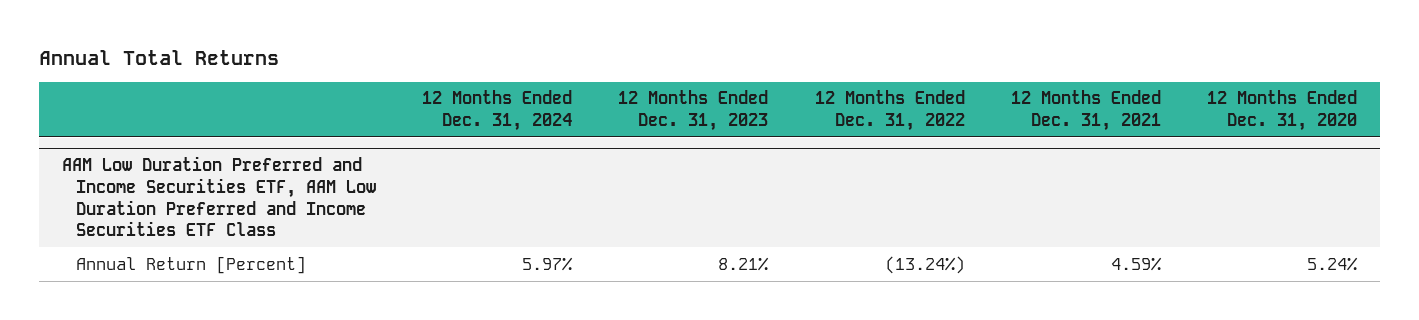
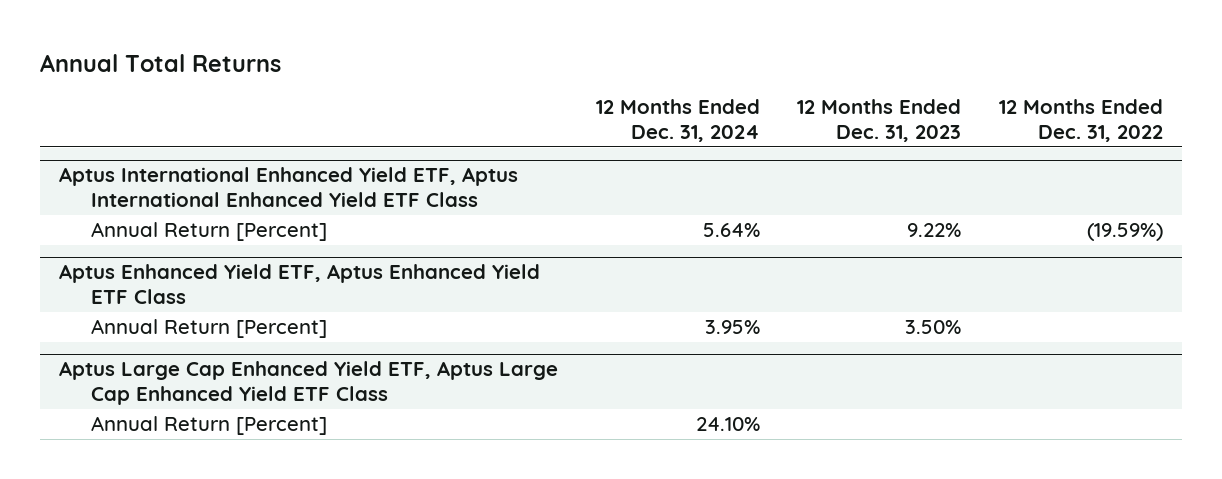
- | 12 Months Ended Dec. 31, 2024 | 12 Months Ended Dec. 31, 2023 | 12 Months Ended Dec. 31, 2022 | 12 Months Ended Dec. 31, 2021 | 12 Months Ended Dec. 31, 2020
+ | 12 Months Ended Dec. 31, 2024 | 12 Months Ended Dec. 31, 2023 | 12 Months Ended Dec. 31, 2022
- AAM Low Duration Preferred and Income Securities ETF, AAM Low Duration Preferred and Income Securities ETF Class
- Annual Return [Percent] | 5.97% | 8.21% | (13.24%) | 4.59% | 5.24%
+ Aptus International Enhanced Yield ETF, Aptus International Enhanced Yield ETF Class
+ Annual Return [Percent] | 5.64% | 9.22% | (19.59%)
+ Aptus Enhanced Yield ETF, Aptus Enhanced Yield ETF Class
+ Annual Return [Percent] | 3.95% | 3.50% |
+ Aptus Large Cap Enhanced Yield ETF, Aptus Large Cap Enhanced Yield ETF Class
+ Annual Return [Percent] | 24.10% | |

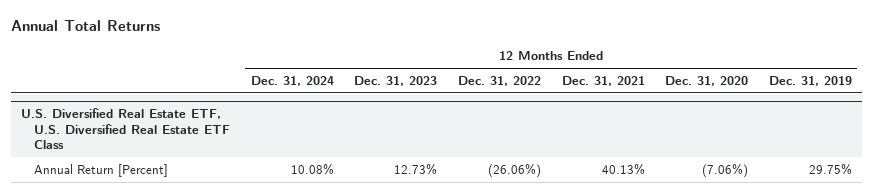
- | 12 Months Ended Dec. 31, 2024 | 12 Months Ended Dec. 31, 2023 | 12 Months Ended Dec. 31, 2022
+ | 12 Months Ended Dec. 31, 2024 | 12 Months Ended Dec. 31, 2023 | 12 Months Ended Dec. 31, 2022 | 12 Months Ended Dec. 31, 2021 | 12 Months Ended Dec. 31, 2020 | 12 Months Ended Dec. 31, 2019
- Aptus International Enhanced Yield ETF, Aptus International Enhanced Yield ETF Class
- Annual Return [Percent] | 5.64% | 9.22% | (19.59%)
- Aptus Enhanced Yield ETF, Aptus Enhanced Yield ETF Class
- Annual Return [Percent] | 3.95% | 3.50% |
- Aptus Large Cap Enhanced Yield ETF, Aptus Large Cap Enhanced Yield ETF Class
- Annual Return [Percent] | 24.10% | |
+ U.S. Diversified Real Estate ETF, U.S. Diversified Real Estate ETF Class
+ Annual Return [Percent] | 10.08% | 12.73% | (26.06%) | 40.13% | (7.06%) | 29.75%

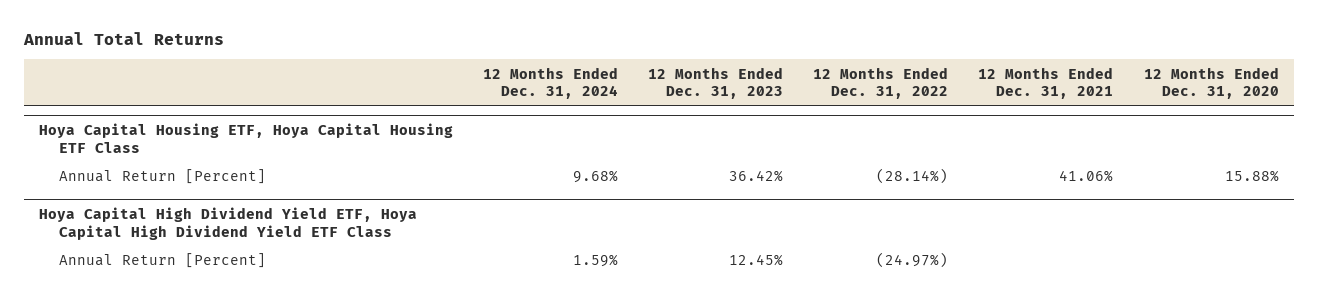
- | 12 Months Ended Dec. 31, 2024 | 12 Months Ended Dec. 31, 2023 | 12 Months Ended Dec. 31, 2022 | 12 Months Ended Dec. 31, 2021 | 12 Months Ended Dec. 31, 2020 | 12 Months Ended Dec. 31, 2019
+ | 12 Months Ended Dec. 31, 2024 | 12 Months Ended Dec. 31, 2023 | 12 Months Ended Dec. 31, 2022 | 12 Months Ended Dec. 31, 2021 | 12 Months Ended Dec. 31, 2020
- U.S. Diversified Real Estate ETF, U.S. Diversified Real Estate ETF Class
- Annual Return [Percent] | 10.08% | 12.73% | (26.06%) | 40.13% | (7.06%) | 29.75%
+ Hoya Capital Housing ETF, Hoya Capital Housing ETF Class
+ Annual Return [Percent] | 9.68% | 36.42% | (28.14%) | 41.06% | 15.88%
+ Hoya Capital High Dividend Yield ETF, Hoya Capital High Dividend Yield ETF Class
+ Annual Return [Percent] | 1.59% | 12.45% | (24.97%) | |

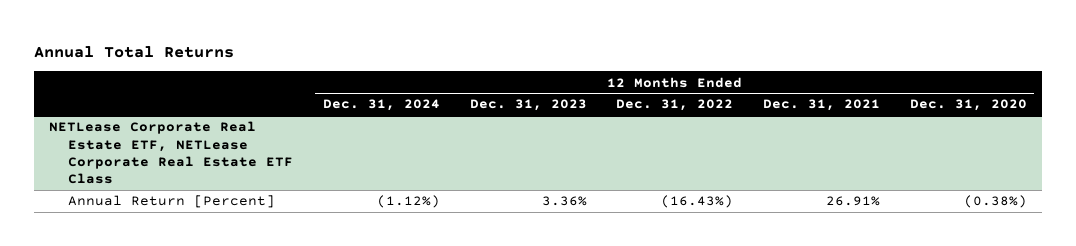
- Hoya Capital Housing ETF, Hoya Capital Housing ETF Class
- Annual Return [Percent] | 9.68% | 36.42% | (28.14%) | 41.06% | 15.88%
- Hoya Capital High Dividend Yield ETF, Hoya Capital High Dividend Yield ETF Class
- Annual Return [Percent] | 1.59% | 12.45% | (24.97%) | |
+ NETLease Corporate Real Estate ETF, NETLease Corporate Real Estate ETF Class
+ Annual Return [Percent] | (1.12%) | 3.36% | (16.43%) | 26.91% | (0.38%)

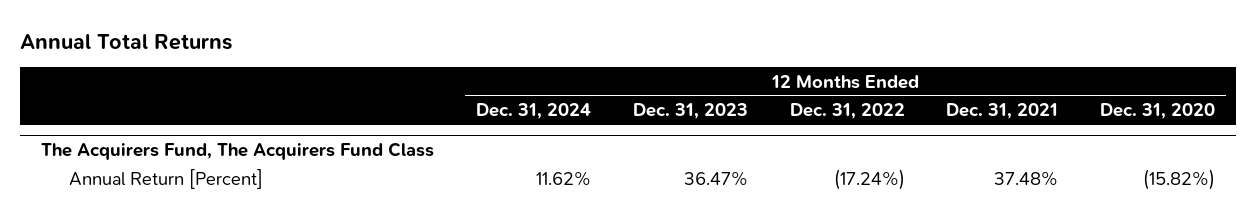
- NETLease Corporate Real Estate ETF, NETLease Corporate Real Estate ETF Class
- Annual Return [Percent] | (1.12%) | 3.36% | (16.43%) | 26.91% | (0.38%)
+ The Acquirers Fund, The Acquirers Fund Class
+ Annual Return [Percent] | 11.62% | 36.47% | (17.24%) | 37.48% | (15.82%)

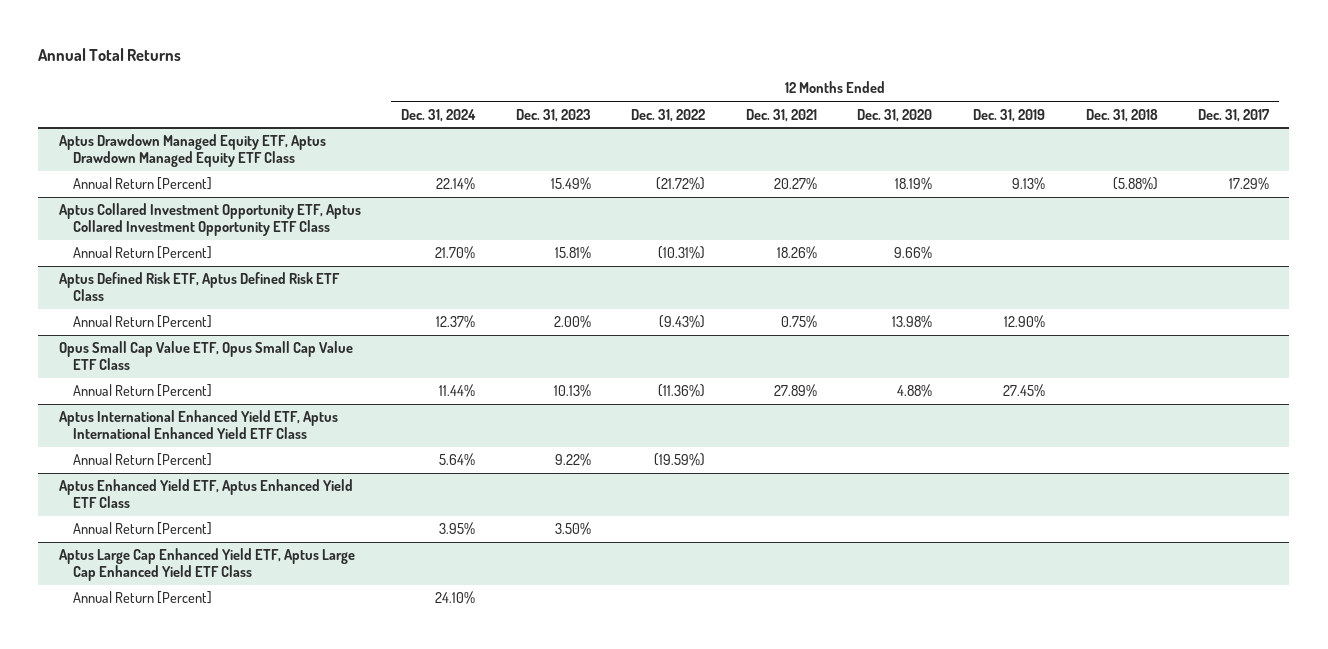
- | 12 Months Ended Dec. 31, 2024 | 12 Months Ended Dec. 31, 2023 | 12 Months Ended Dec. 31, 2022 | 12 Months Ended Dec. 31, 2021 | 12 Months Ended Dec. 31, 2020
+ | 12 Months Ended Dec. 31, 2024 | 12 Months Ended Dec. 31, 2023 | 12 Months Ended Dec. 31, 2022 | 12 Months Ended Dec. 31, 2021 | 12 Months Ended Dec. 31, 2020 | 12 Months Ended Dec. 31, 2019 | 12 Months Ended Dec. 31, 2018 | 12 Months Ended Dec. 31, 2017
- The Acquirers Fund, The Acquirers Fund Class
- Annual Return [Percent] | 11.62% | 36.47% | (17.24%) | 37.48% | (15.82%)
+ Aptus Drawdown Managed Equity ETF, Aptus Drawdown Managed Equity ETF Class
+ Annual Return [Percent] | 22.14% | 15.49% | (21.72%) | 20.27% | 18.19% | 9.13% | (5.88%) | 17.29%
+ Aptus Collared Investment Opportunity ETF, Aptus Collared Investment Opportunity ETF Class
+ Annual Return [Percent] | 21.70% | 15.81% | (10.31%) | 18.26% | 9.66% | | |
+ Aptus Defined Risk ETF, Aptus Defined Risk ETF Class
+ Annual Return [Percent] | 12.37% | 2.00% | (9.43%) | 0.75% | 13.98% | 12.90% | |
+ Opus Small Cap Value ETF, Opus Small Cap Value ETF Class
+ Annual Return [Percent] | 11.44% | 10.13% | (11.36%) | 27.89% | 4.88% | 27.45% | |
+ Aptus International Enhanced Yield ETF, Aptus International Enhanced Yield ETF Class
+ Annual Return [Percent] | 5.64% | 9.22% | (19.59%) | | | | |
+ Aptus Enhanced Yield ETF, Aptus Enhanced Yield ETF Class
+ Annual Return [Percent] | 3.95% | 3.50% | | | | | |
+ Aptus Large Cap Enhanced Yield ETF, Aptus Large Cap Enhanced Yield ETF Class
+ Annual Return [Percent] | 24.10% | | | | | | |

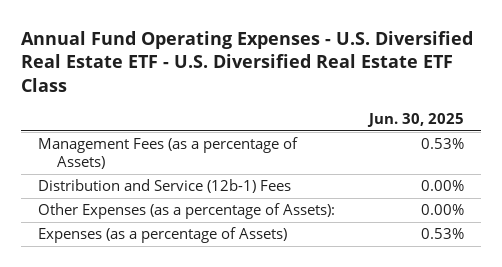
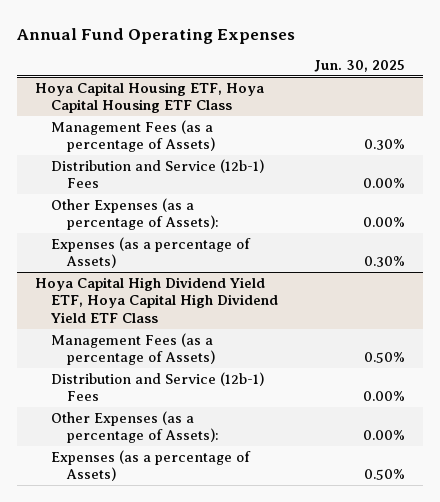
- Annual Fund Operating Expenses - U.S. Diversified Real Estate ETF - U.S. Diversified Real Estate ETF Class
+ Annual Fund Operating Expenses
- Management Fees (as a percentage of Assets) | 0.53%
+ Hoya Capital Housing ETF, Hoya Capital Housing ETF Class
+ Management Fees (as a percentage of Assets) | 0.30%
- Expenses (as a percentage of Assets) | 0.53%
+ Expenses (as a percentage of Assets) | 0.30%
+ Hoya Capital High Dividend Yield ETF, Hoya Capital High Dividend Yield ETF Class
+ Management Fees (as a percentage of Assets) | 0.50%
+ Distribution and Service (12b-1) Fees | 0.00%
+ Other Expenses (as a percentage of Assets): | 0.00%
+ Expenses (as a percentage of Assets) | 0.50%

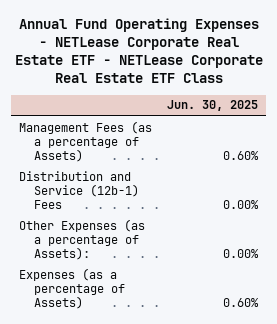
- Annual Fund Operating Expenses
+ Annual Fund Operating Expenses - NETLease Corporate Real Estate ETF - NETLease Corporate Real Estate ETF Class
- Hoya Capital Housing ETF, Hoya Capital Housing ETF Class
- Management Fees (as a percentage of Assets) | 0.30%
- Distribution and Service (12b-1) Fees | 0.00%
- Other Expenses (as a percentage of Assets): | 0.00%
- Expenses (as a percentage of Assets) | 0.30%
- Hoya Capital High Dividend Yield ETF, Hoya Capital High Dividend Yield ETF Class
- Management Fees (as a percentage of Assets) | 0.50%
+ Management Fees (as a percentage of Assets) | 0.60%
- Expenses (as a percentage of Assets) | 0.50%
+ Expenses (as a percentage of Assets) | 0.60%

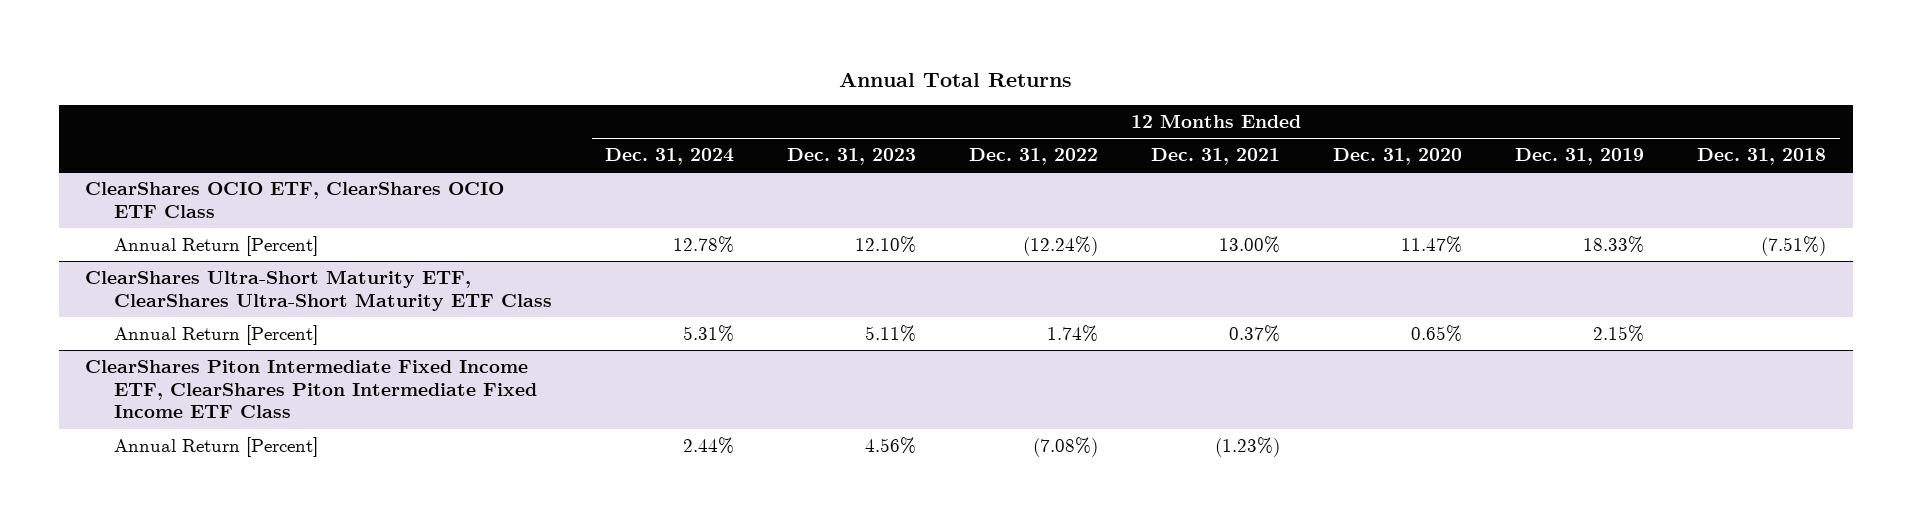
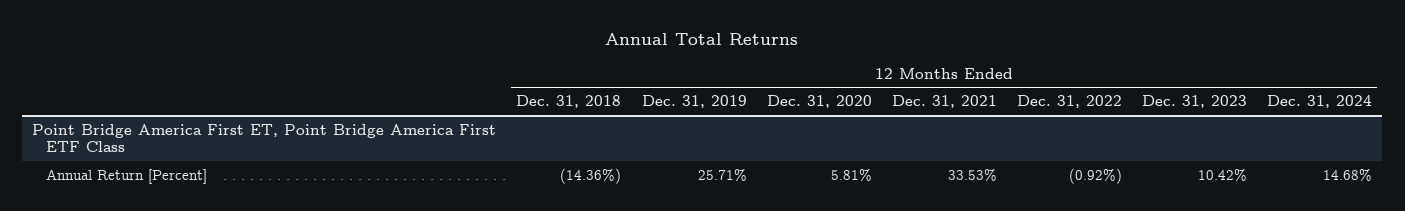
- | 12 Months Ended Dec. 31, 2024 | 12 Months Ended Dec. 31, 2023 | 12 Months Ended Dec. 31, 2022 | 12 Months Ended Dec. 31, 2021 | 12 Months Ended Dec. 31, 2020 | 12 Months Ended Dec. 31, 2019 | 12 Months Ended Dec. 31, 2018
+ | 12 Months Ended Dec. 31, 2018 | 12 Months Ended Dec. 31, 2019 | 12 Months Ended Dec. 31, 2020 | 12 Months Ended Dec. 31, 2021 | 12 Months Ended Dec. 31, 2022 | 12 Months Ended Dec. 31, 2023 | 12 Months Ended Dec. 31, 2024
- ClearShares OCIO ETF, ClearShares OCIO ETF Class
- Annual Return [Percent] | 12.78% | 12.10% | (12.24%) | 13.00% | 11.47% | 18.33% | (7.51%)
- ClearShares Ultra-Short Maturity ETF, ClearShares Ultra-Short Maturity ETF Class
- Annual Return [Percent] | 5.31% | 5.11% | 1.74% | 0.37% | 0.65% | 2.15% |
- ClearShares Piton Intermediate Fixed Income ETF, ClearShares Piton Intermediate Fixed Income ETF Class
- Annual Return [Percent] | 2.44% | 4.56% | (7.08%) | (1.23%) | | |
+ Point Bridge America First ET, Point Bridge America First ETF Class
+ Annual Return [Percent] | (14.36%) | 25.71% | 5.81% | 33.53% | (0.92%) | 10.42% | 14.68%

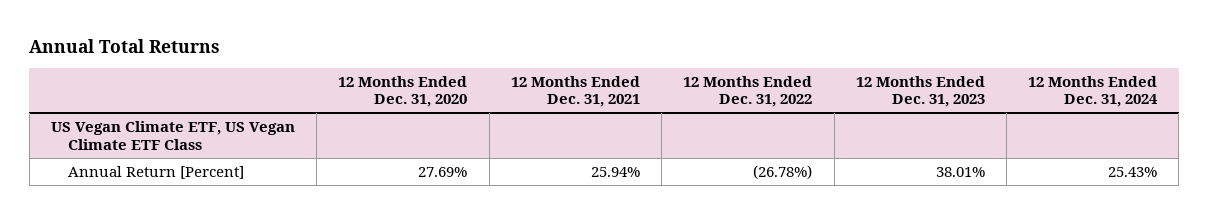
- | 12 Months Ended Dec. 31, 2018 | 12 Months Ended Dec. 31, 2019 | 12 Months Ended Dec. 31, 2020 | 12 Months Ended Dec. 31, 2021 | 12 Months Ended Dec. 31, 2022 | 12 Months Ended Dec. 31, 2023 | 12 Months Ended Dec. 31, 2024
+ | 12 Months Ended Dec. 31, 2020 | 12 Months Ended Dec. 31, 2021 | 12 Months Ended Dec. 31, 2022 | 12 Months Ended Dec. 31, 2023 | 12 Months Ended Dec. 31, 2024
- Point Bridge America First ET, Point Bridge America First ETF Class
- Annual Return [Percent] | (14.36%) | 25.71% | 5.81% | 33.53% | (0.92%) | 10.42% | 14.68%
+ US Vegan Climate ETF, US Vegan Climate ETF Class
+ Annual Return [Percent] | 27.69% | 25.94% | (26.78%) | 38.01% | 25.43%

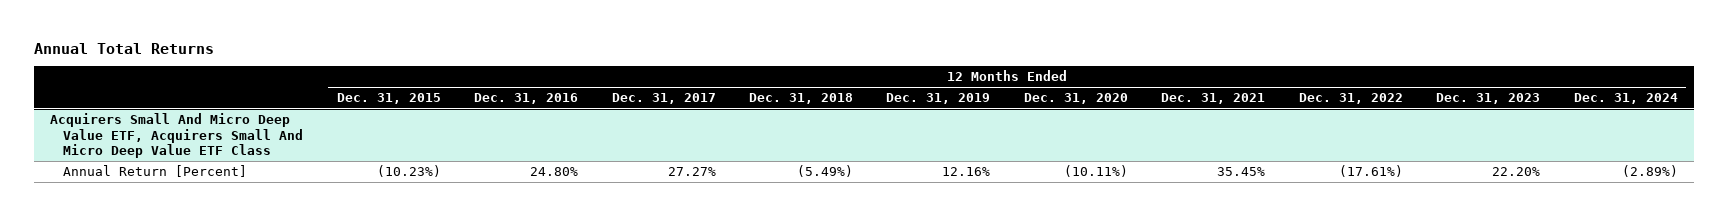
- | 12 Months Ended Dec. 31, 2020 | 12 Months Ended Dec. 31, 2021 | 12 Months Ended Dec. 31, 2022 | 12 Months Ended Dec. 31, 2023 | 12 Months Ended Dec. 31, 2024
+ | 12 Months Ended Dec. 31, 2015 | 12 Months Ended Dec. 31, 2016 | 12 Months Ended Dec. 31, 2017 | 12 Months Ended Dec. 31, 2018 | 12 Months Ended Dec. 31, 2019 | 12 Months Ended Dec. 31, 2020 | 12 Months Ended Dec. 31, 2021 | 12 Months Ended Dec. 31, 2022 | 12 Months Ended Dec. 31, 2023 | 12 Months Ended Dec. 31, 2024
- US Vegan Climate ETF, US Vegan Climate ETF Class
- Annual Return [Percent] | 27.69% | 25.94% | (26.78%) | 38.01% | 25.43%
+ Acquirers Small And Micro Deep Value ETF, Acquirers Small And Micro Deep Value ETF Class
+ Annual Return [Percent] | (10.23%) | 24.80% | 27.27% | (5.49%) | 12.16% | (10.11%) | 35.45% | (17.61%) | 22.20% | (2.89%)

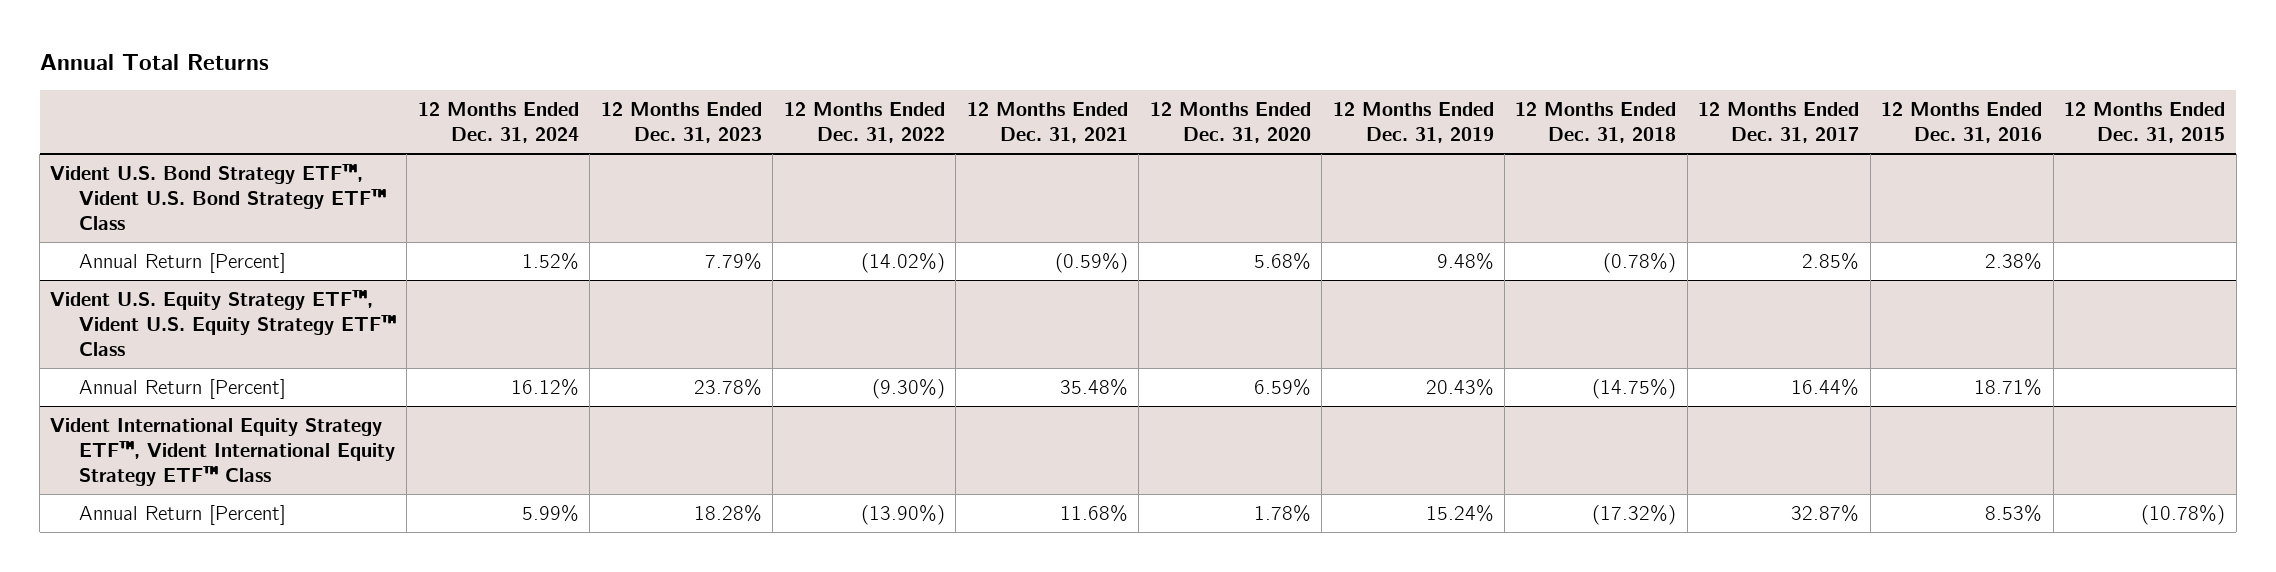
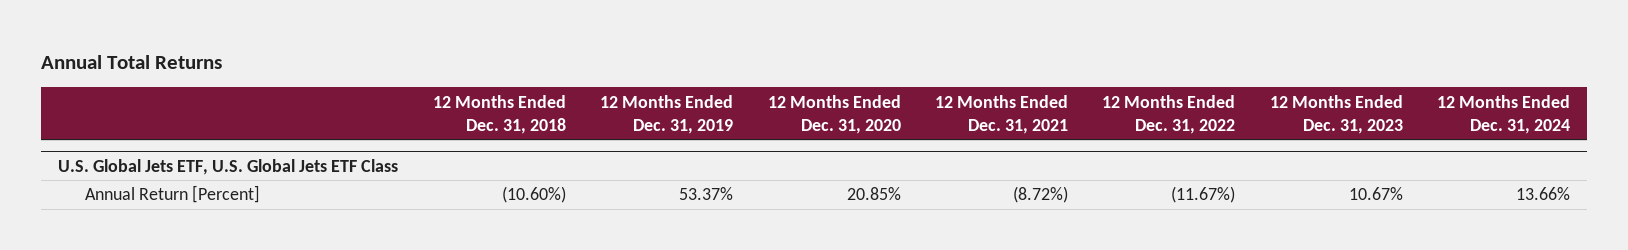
- | 12 Months Ended Dec. 31, 2024 | 12 Months Ended Dec. 31, 2023 | 12 Months Ended Dec. 31, 2022 | 12 Months Ended Dec. 31, 2021 | 12 Months Ended Dec. 31, 2020 | 12 Months Ended Dec. 31, 2019 | 12 Months Ended Dec. 31, 2018 | 12 Months Ended Dec. 31, 2017 | 12 Months Ended Dec. 31, 2016 | 12 Months Ended Dec. 31, 2015
+ | 12 Months Ended Dec. 31, 2018 | 12 Months Ended Dec. 31, 2019 | 12 Months Ended Dec. 31, 2020 | 12 Months Ended Dec. 31, 2021 | 12 Months Ended Dec. 31, 2022 | 12 Months Ended Dec. 31, 2023 | 12 Months Ended Dec. 31, 2024
- Vident U.S. Bond Strategy ETF™, Vident U.S. Bond Strategy ETF™ Class
- Annual Return [Percent] | 1.52% | 7.79% | (14.02%) | (0.59%) | 5.68% | 9.48% | (0.78%) | 2.85% | 2.38% |
- Vident U.S. Equity Strategy ETF™, Vident U.S. Equity Strategy ETF™ Class
- Annual Return [Percent] | 16.12% | 23.78% | (9.30%) | 35.48% | 6.59% | 20.43% | (14.75%) | 16.44% | 18.71% |
- Vident International Equity Strategy ETF™, Vident International Equity Strategy ETF™ Class
- Annual Return [Percent] | 5.99% | 18.28% | (13.90%) | 11.68% | 1.78% | 15.24% | (17.32%) | 32.87% | 8.53% | (10.78%)
+ U.S. Global Jets ETF, U.S. Global Jets ETF Class
+ Annual Return [Percent] | (10.60%) | 53.37% | 20.85% | (8.72%) | (11.67%) | 10.67% | 13.66%

